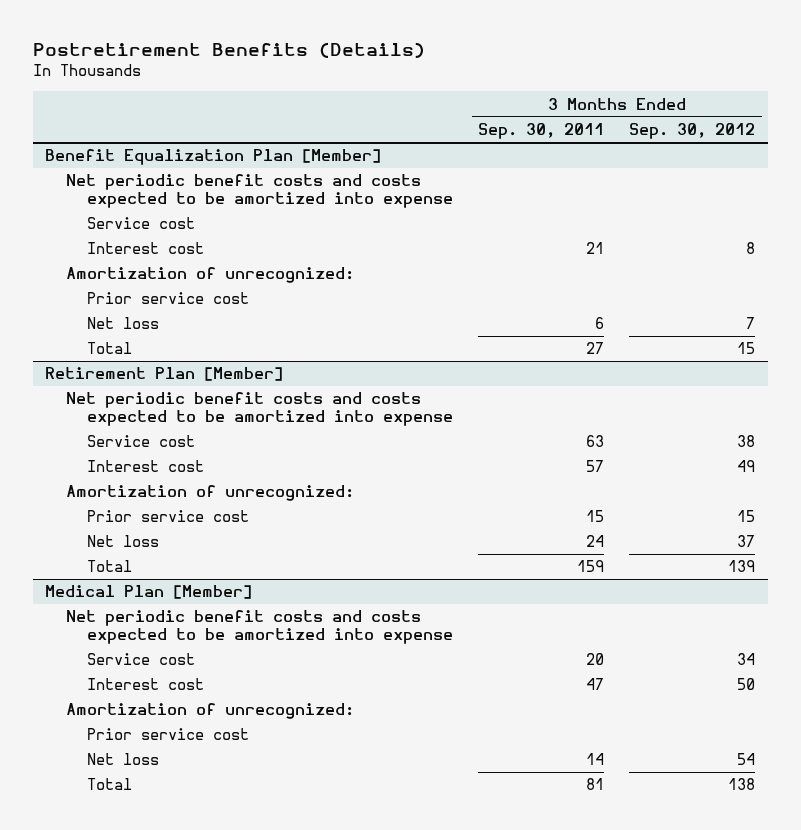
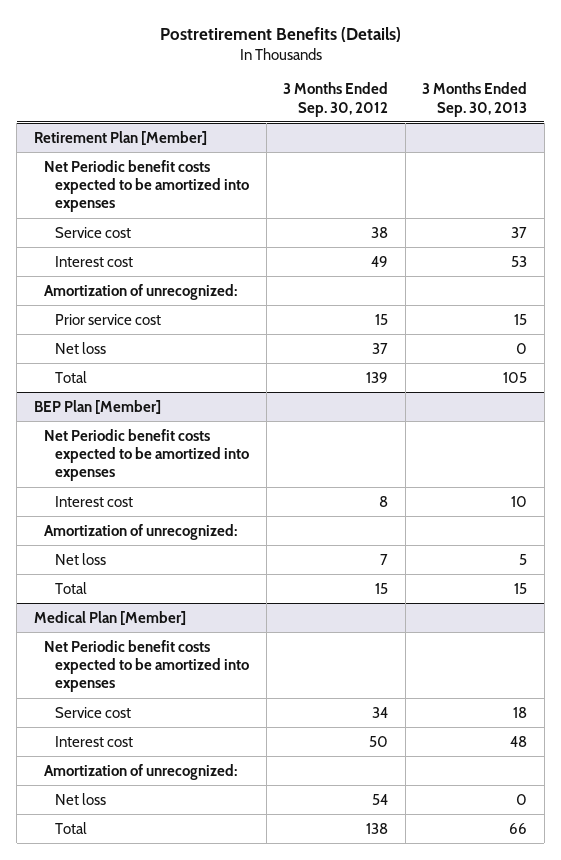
- | 3 Months Ended Sep. 30, 2011 | 3 Months Ended Sep. 30, 2012
+ | 3 Months Ended Sep. 30, 2012 | 3 Months Ended Sep. 30, 2013
- Benefit Equalization Plan [Member]
- Net periodic benefit costs and costs expected to be amortized into expense
- Service cost
- Interest cost | 21 | 8
- Amortization of unrecognized:
- Prior service cost
- Net loss | 6 | 7
- Total | 27 | 15
@ Retirement Plan [Member]
- Net periodic benefit costs and costs expected to be amortized into expense
+ Net Periodic benefit costs expected to be amortized into expenses
+ BEP Plan [Member]
+ Net Periodic benefit costs expected to be amortized into expenses
+ Interest cost | 8 | 10
+ Amortization of unrecognized:
+ Net loss | 7 | 5
+ Total | 15 | 15
@ Medical Plan [Member]
- Net periodic benefit costs and costs expected to be amortized into expense
+ Net Periodic benefit costs expected to be amortized into expenses
- Prior service cost

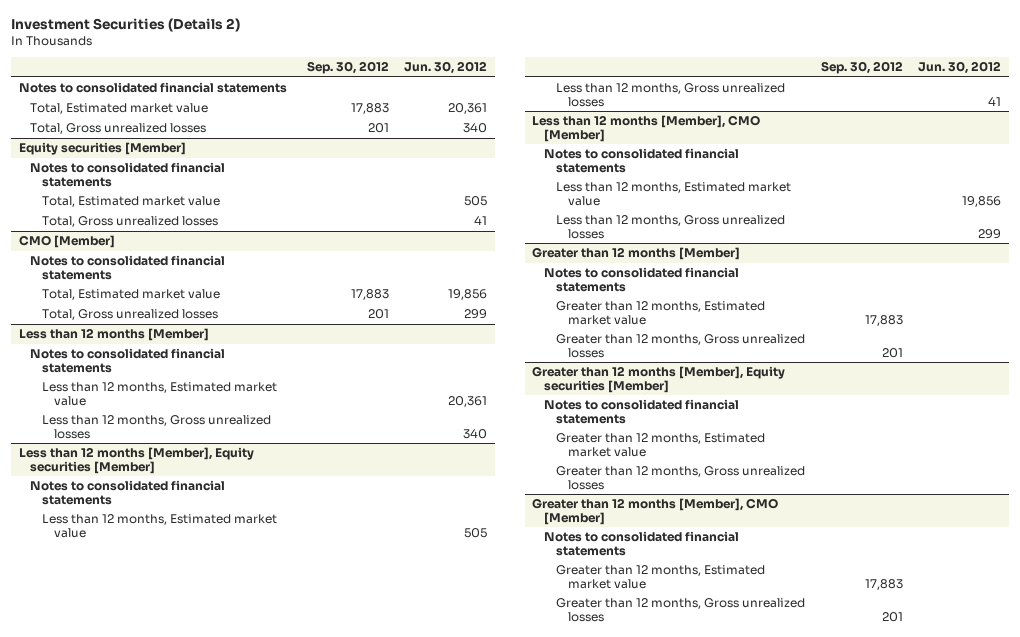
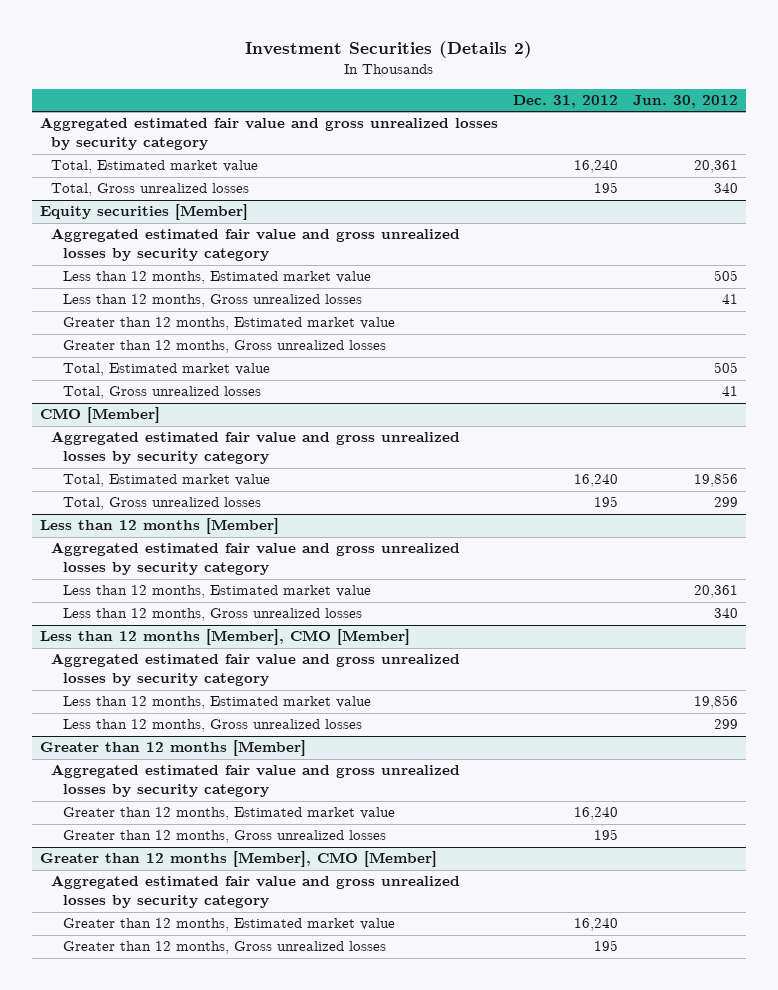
- | Sep. 30, 2012 | Jun. 30, 2012
+ | Dec. 31, 2012 | Jun. 30, 2012
- Notes to consolidated financial statements
+ Aggregated estimated fair value and gross unrealized losses by security category
@ Equity securities [Member]
- Notes to consolidated financial statements
+ Aggregated estimated fair value and gross unrealized losses by security category
+ Less than 12 months, Estimated market value | | 505
+ Less than 12 months, Gross unrealized losses | | 41
+ Greater than 12 months, Estimated market value
+ Greater than 12 months, Gross unrealized losses
@ CMO [Member]
- Notes to consolidated financial statements
+ Aggregated estimated fair value and gross unrealized losses by security category
@ Less than 12 months [Member]
- Notes to consolidated financial statements
+ Aggregated estimated fair value and gross unrealized losses by security category
- Less than 12 months [Member], Equity securities [Member]
- Notes to consolidated financial statements
- Less than 12 months, Estimated market value | | 505
- Less than 12 months, Gross unrealized losses | | 41
@ Less than 12 months [Member], CMO [Member]
- Notes to consolidated financial statements
+ Aggregated estimated fair value and gross unrealized losses by security category
@ Greater than 12 months [Member]
- Notes to consolidated financial statements
- Greater than 12 months, Estimated market value | 17,883 |
- Greater than 12 months, Gross unrealized losses | 201 |
- Greater than 12 months [Member], Equity securities [Member]
- Notes to consolidated financial statements
@ Greater than 12 months [Member]
+ Aggregated estimated fair value and gross unrealized losses by security category
@ Greater than 12 months [Member], CMO [Member]
- Notes to consolidated financial statements
+ Aggregated estimated fair value and gross unrealized losses by security category

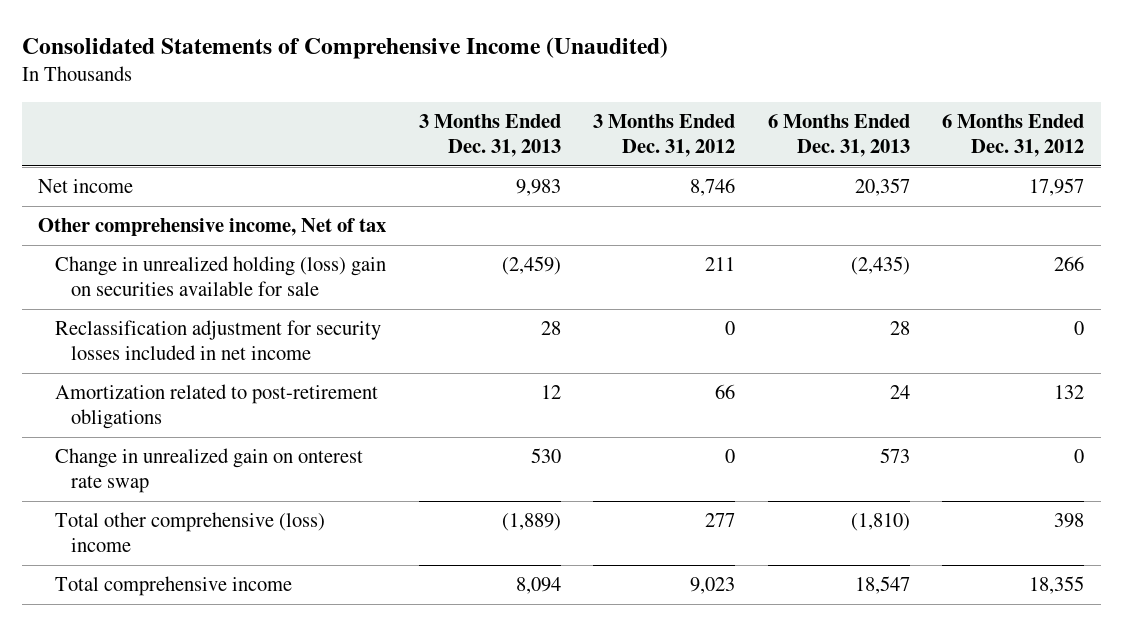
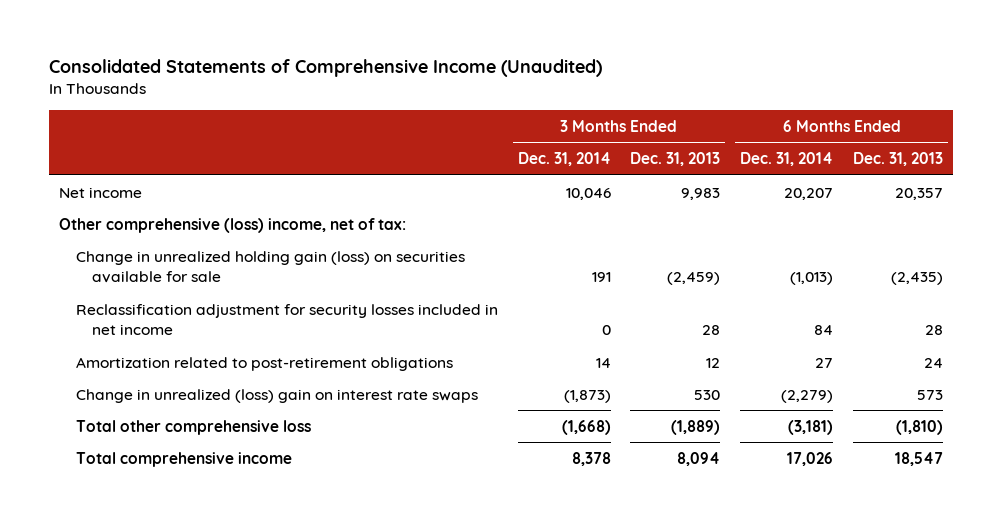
- | 3 Months Ended Dec. 31, 2013 | 3 Months Ended Dec. 31, 2012 | 6 Months Ended Dec. 31, 2013 | 6 Months Ended Dec. 31, 2012
+ | 3 Months Ended Dec. 31, 2014 | 3 Months Ended Dec. 31, 2013 | 6 Months Ended Dec. 31, 2014 | 6 Months Ended Dec. 31, 2013
- Other comprehensive income, Net of tax
- Change in unrealized holding (loss) gain on securities available for sale | (2,459) | 211 | (2,435) | 266
+ Other comprehensive (loss) income, net of tax:
+ Change in unrealized holding gain (loss) on securities available for sale | 191 | (2,459) | (1,013) | (2,435)
- Change in unrealized gain on onterest rate swap | 530 | 0 | 573 | 0
- Total other comprehensive (loss) income | (1,889) | 277 | (1,810) | 398
+ Change in unrealized (loss) gain on interest rate swaps | (1,873) | 530 | (2,279) | 573
+ Total other comprehensive loss | (1,668) | (1,889) | (3,181) | (1,810)

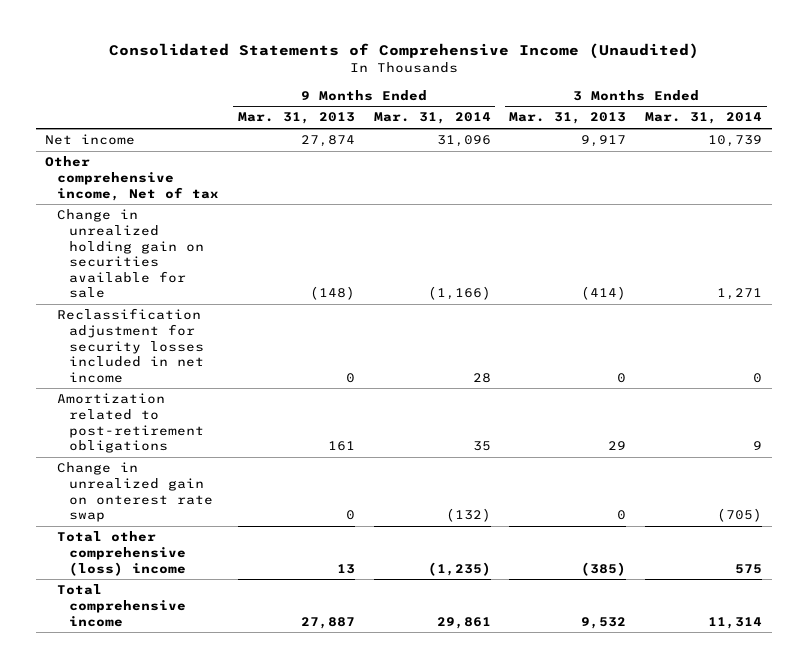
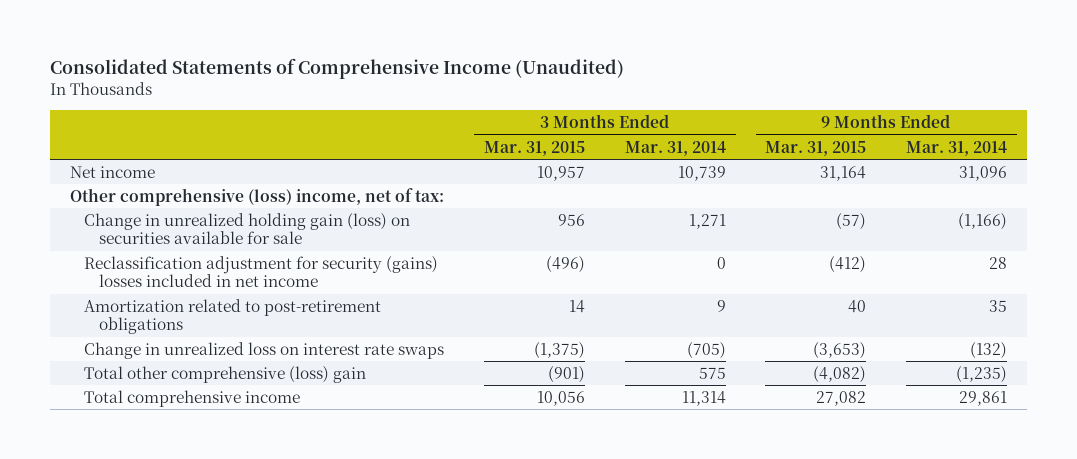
- | 9 Months Ended Mar. 31, 2013 | 9 Months Ended Mar. 31, 2014 | 3 Months Ended Mar. 31, 2013 | 3 Months Ended Mar. 31, 2014
+ | 3 Months Ended Mar. 31, 2015 | 3 Months Ended Mar. 31, 2014 | 9 Months Ended Mar. 31, 2015 | 9 Months Ended Mar. 31, 2014
- Other comprehensive income, Net of tax
- Change in unrealized holding gain on securities available for sale | (148) | (1,166) | (414) | 1,271
- Reclassification adjustment for security losses included in net income | 0 | 28 | 0 | 0
+ Other comprehensive (loss) income, net of tax:
+ Change in unrealized holding gain (loss) on securities available for sale | 956 | 1,271 | (57) | (1,166)
+ Reclassification adjustment for security (gains) losses included in net income | (496) | 0 | (412) | 28
- Change in unrealized gain on onterest rate swap | 0 | (132) | 0 | (705)
- Total other comprehensive (loss) income | 13 | (1,235) | (385) | 575
+ Change in unrealized loss on interest rate swaps | (1,375) | (705) | (3,653) | (132)
+ Total other comprehensive (loss) gain | (901) | 575 | (4,082) | (1,235)

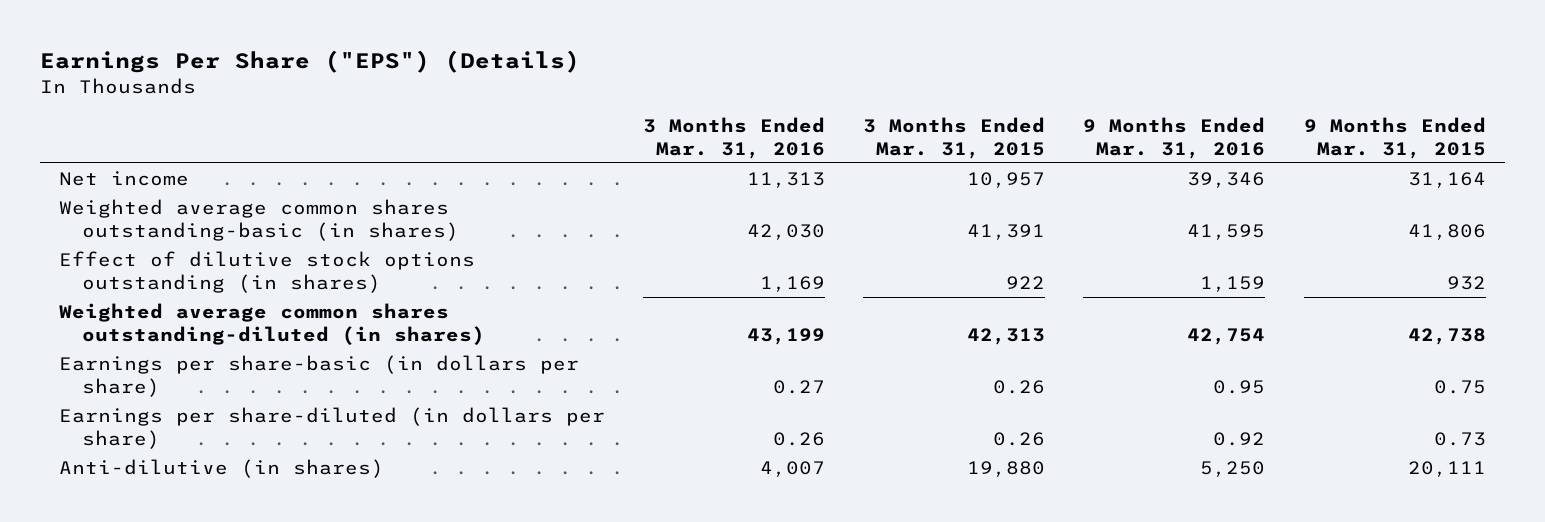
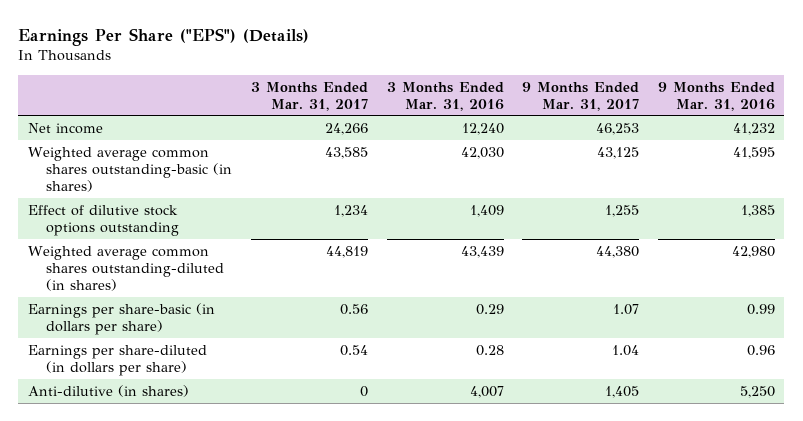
- | 3 Months Ended Mar. 31, 2016 | 3 Months Ended Mar. 31, 2015 | 9 Months Ended Mar. 31, 2016 | 9 Months Ended Mar. 31, 2015
+ | 3 Months Ended Mar. 31, 2017 | 3 Months Ended Mar. 31, 2016 | 9 Months Ended Mar. 31, 2017 | 9 Months Ended Mar. 31, 2016
- Net income | 11,313 | 10,957 | 39,346 | 31,164
+ Net income | 24,266 | 12,240 | 46,253 | 41,232
- Effect of dilutive stock options outstanding (in shares) | 1,169 | 922 | 1,159 | 932
- Weighted average common shares outstanding-diluted (in shares) | 43,199 | 42,313 | 42,754 | 42,738
- Earnings per share-basic (in dollars per share) | 0.27 | 0.26 | 0.95 | 0.75
- Earnings per share-diluted (in dollars per share) | 0.26 | 0.26 | 0.92 | 0.73
+ Effect of dilutive stock options outstanding | 1,234 | 1,409 | 1,255 | 1,385
+ Weighted average common shares outstanding-diluted (in shares) | 44,819 | 43,439 | 44,380 | 42,980
+ Earnings per share-basic (in dollars per share) | 0.56 | 0.29 | 1.07 | 0.99
+ Earnings per share-diluted (in dollars per share) | 0.54 | 0.28 | 1.04 | 0.96

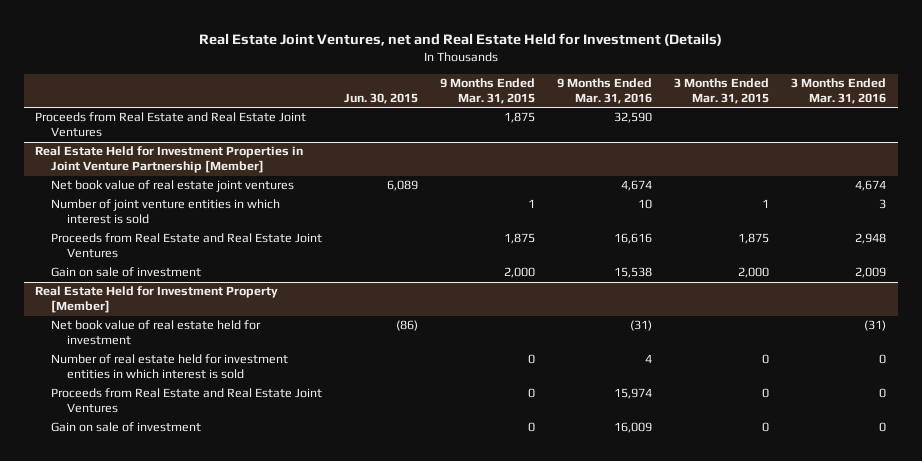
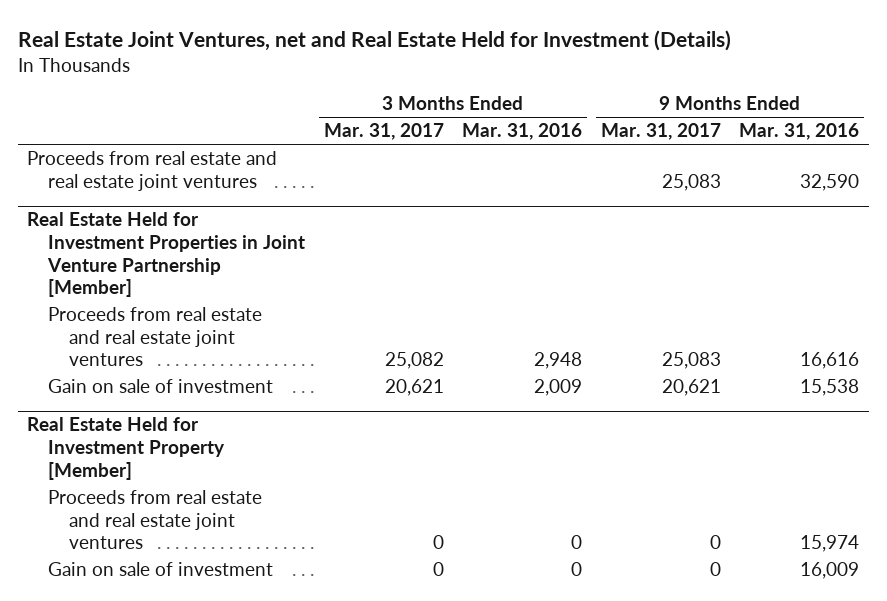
- | Jun. 30, 2015 | 9 Months Ended Mar. 31, 2015 | 9 Months Ended Mar. 31, 2016 | 3 Months Ended Mar. 31, 2015 | 3 Months Ended Mar. 31, 2016
+ | 3 Months Ended Mar. 31, 2017 | 3 Months Ended Mar. 31, 2016 | 9 Months Ended Mar. 31, 2017 | 9 Months Ended Mar. 31, 2016
- Proceeds from Real Estate and Real Estate Joint Ventures | | 1,875 | 32,590 | |
+ Proceeds from real estate and real estate joint ventures | | | 25,083 | 32,590
@ Real Estate Held for Investment Properties in Joint Venture Partnership [Member]
- Net book value of real estate joint ventures | 6,089 | | 4,674 | | 4,674
- Number of joint venture entities in which interest is sold | | 1 | 10 | 1 | 3
- Proceeds from Real Estate and Real Estate Joint Ventures | | 1,875 | 16,616 | 1,875 | 2,948
+ Proceeds from real estate and real estate joint ventures | 25,082 | 2,948 | 25,083 | 16,616
@ Real Estate Held for Investment Property [Member]
- Net book value of real estate held for investment | (86) | | (31) | | (31)
- Number of real estate held for investment entities in which interest is sold | | 0 | 4 | 0 | 0
- Proceeds from Real Estate and Real Estate Joint Ventures | | 0 | 15,974 | 0 | 0
+ Proceeds from real estate and real estate joint ventures | 0 | 0 | 0 | 15,974

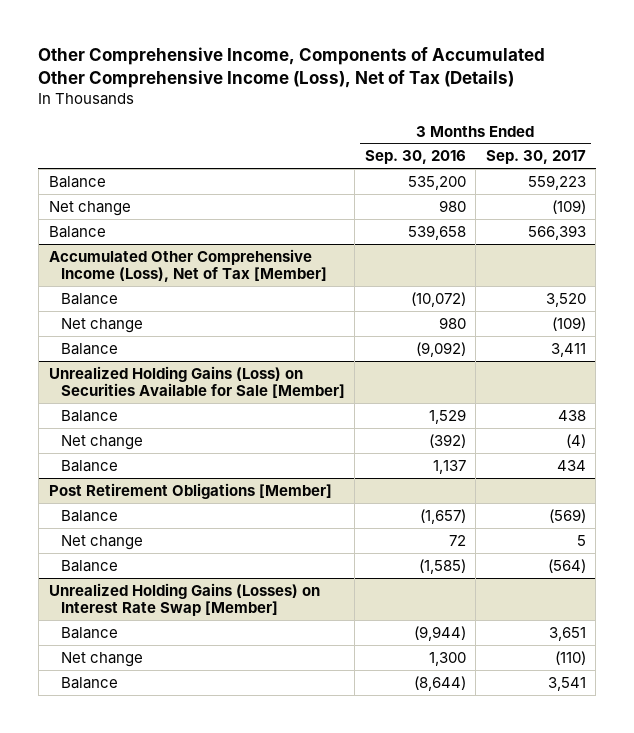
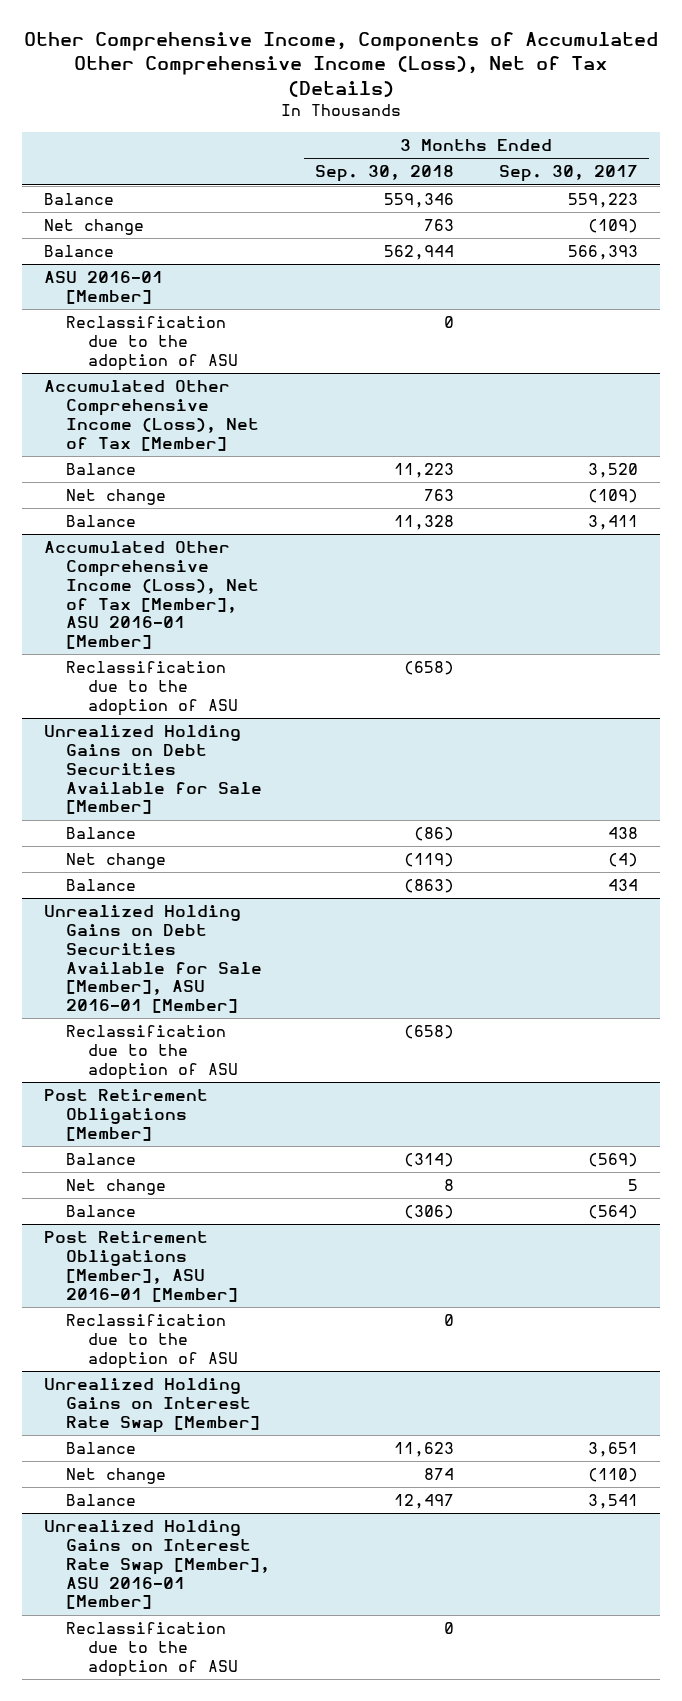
- | 3 Months Ended Sep. 30, 2016 | 3 Months Ended Sep. 30, 2017
+ | 3 Months Ended Sep. 30, 2018 | 3 Months Ended Sep. 30, 2017
+ ASU 2016-01 [Member]
+ Reclassification due to the adoption of ASU | 0 |
- Unrealized Holding Gains (Loss) on Securities Available for Sale [Member]
+ Accumulated Other Comprehensive Income (Loss), Net of Tax [Member], ASU 2016-01 [Member]
+ Reclassification due to the adoption of ASU | (658) |
+ Unrealized Holding Gains on Debt Securities Available for Sale [Member]
+ Unrealized Holding Gains on Debt Securities Available for Sale [Member], ASU 2016-01 [Member]
+ Reclassification due to the adoption of ASU | (658) |
- Unrealized Holding Gains (Losses) on Interest Rate Swap [Member]
+ Post Retirement Obligations [Member], ASU 2016-01 [Member]
+ Reclassification due to the adoption of ASU | 0 |
+ Unrealized Holding Gains on Interest Rate Swap [Member]
+ Unrealized Holding Gains on Interest Rate Swap [Member], ASU 2016-01 [Member]
+ Reclassification due to the adoption of ASU | 0 |

